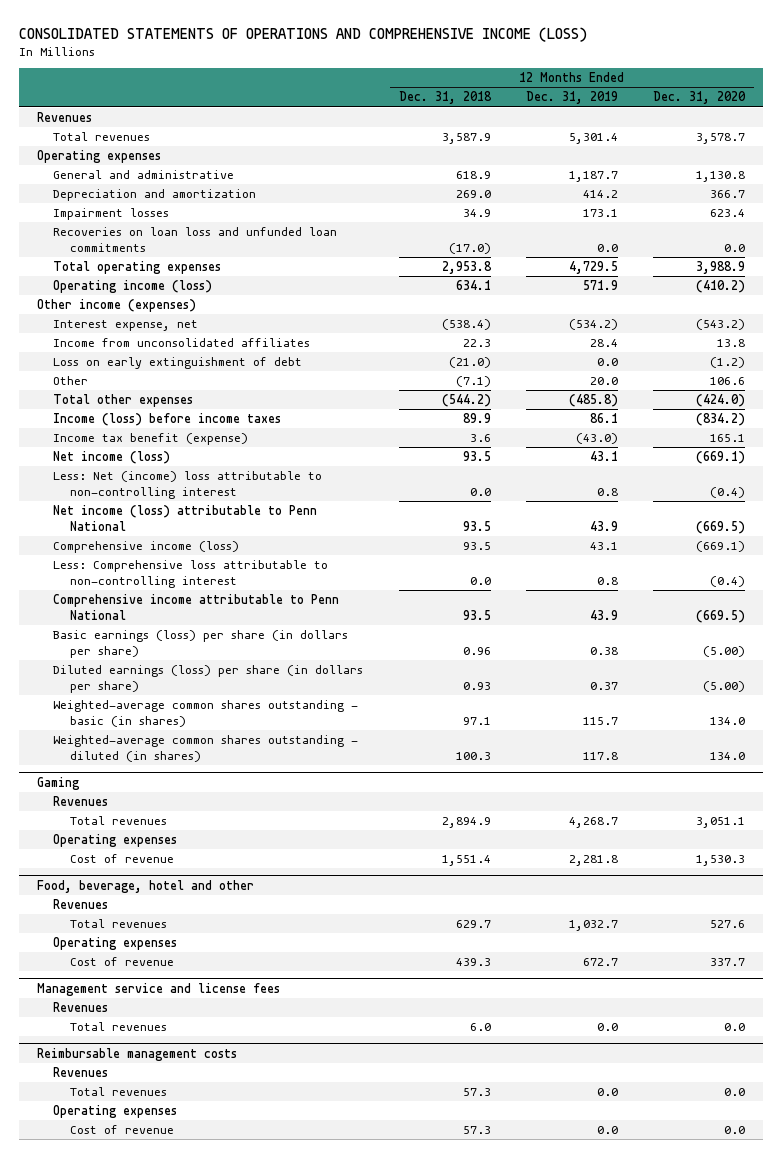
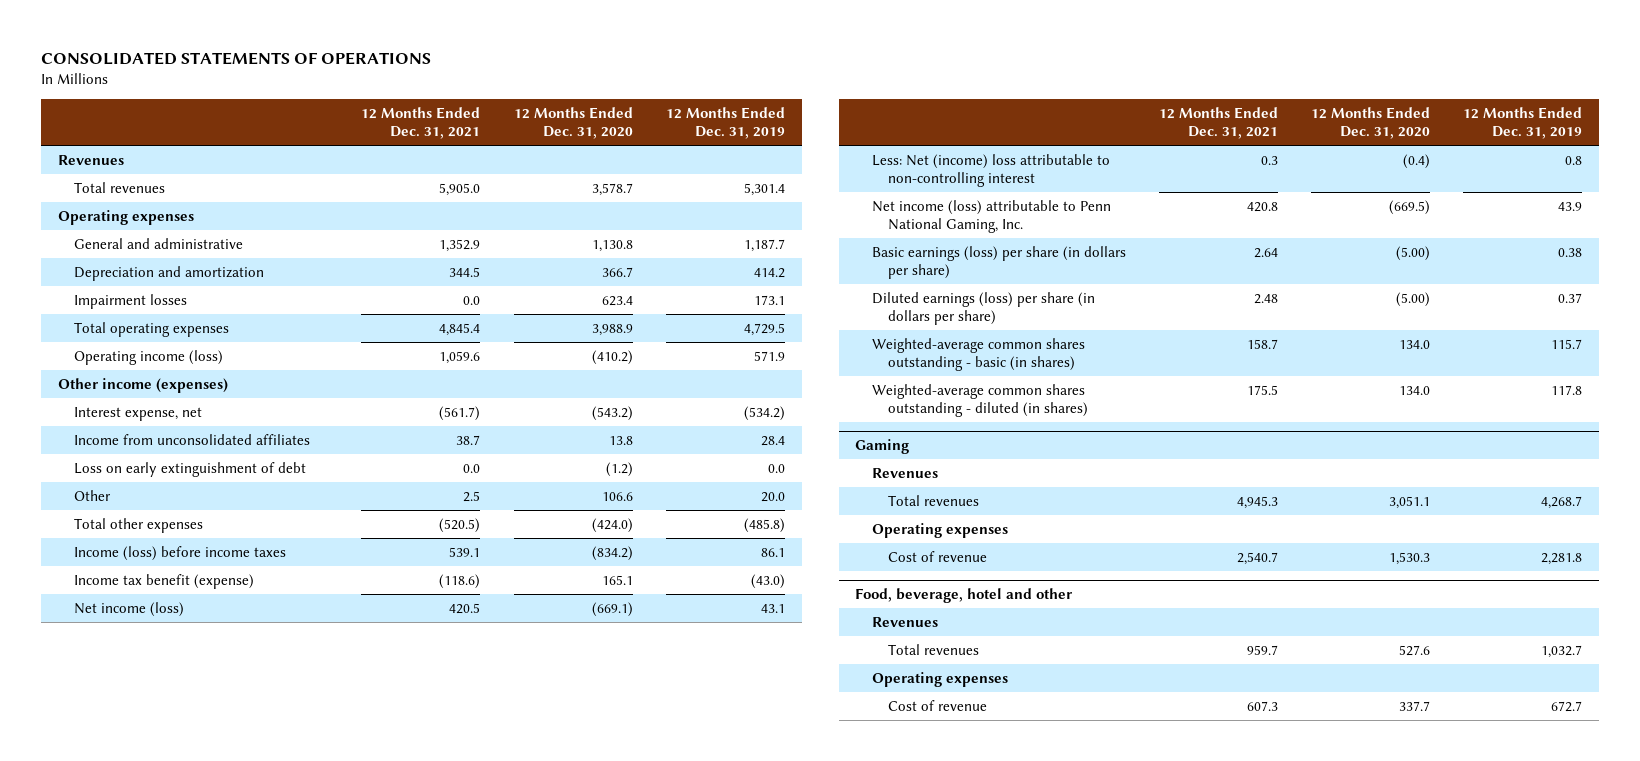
- CONSOLIDATED STATEMENTS OF OPERATIONS AND COMPREHENSIVE INCOME (LOSS)
+ CONSOLIDATED STATEMENTS OF OPERATIONS
- | 12 Months Ended Dec. 31, 2018 | 12 Months Ended Dec. 31, 2019 | 12 Months Ended Dec. 31, 2020
+ | 12 Months Ended Dec. 31, 2021 | 12 Months Ended Dec. 31, 2020 | 12 Months Ended Dec. 31, 2019
- Recoveries on loan loss and unfunded loan commitments | (17.0) | 0.0 | 0.0
- Net income (loss) attributable to Penn National | 93.5 | 43.9 | (669.5)
- Comprehensive income (loss) | 93.5 | 43.1 | (669.1)
- Less: Comprehensive loss attributable to non-controlling interest | 0.0 | 0.8 | (0.4)
- Comprehensive income attributable to Penn National | 93.5 | 43.9 | (669.5)
+ Net income (loss) attributable to Penn National Gaming, Inc. | 420.8 | (669.5) | 43.9
- Management service and license fees
- Revenues
- Total revenues | 6.0 | 0.0 | 0.0
- Reimbursable management costs
- Revenues
- Total revenues | 57.3 | 0.0 | 0.0
- Operating expenses
- Cost of revenue | 57.3 | 0.0 | 0.0

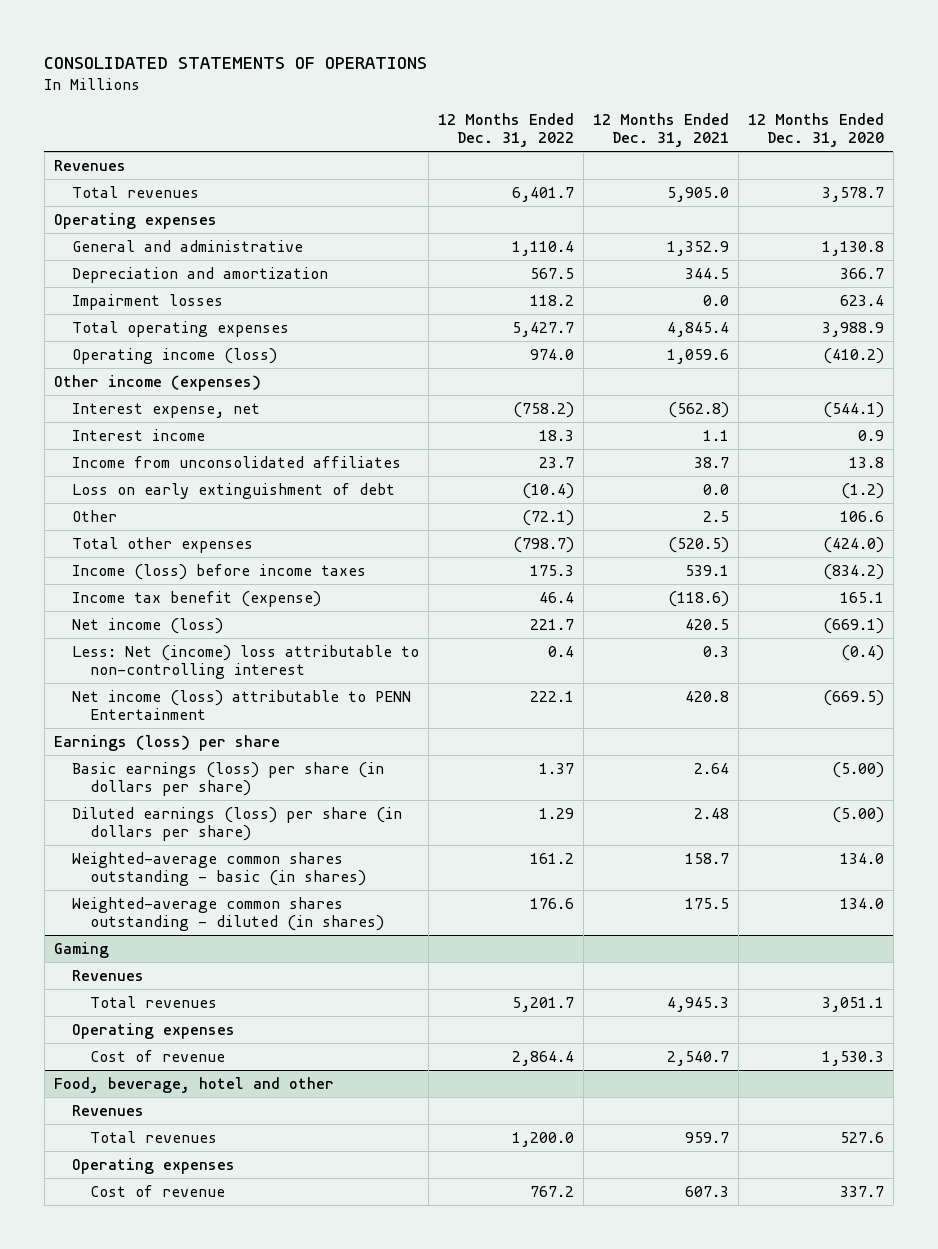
- | 12 Months Ended Dec. 31, 2021 | 12 Months Ended Dec. 31, 2020 | 12 Months Ended Dec. 31, 2019
+ | 12 Months Ended Dec. 31, 2022 | 12 Months Ended Dec. 31, 2021 | 12 Months Ended Dec. 31, 2020
- Interest expense, net | (561.7) | (543.2) | (534.2)
+ Interest expense, net | (758.2) | (562.8) | (544.1)
+ Interest income | 18.3 | 1.1 | 0.9
- Net income (loss) attributable to Penn National Gaming, Inc. | 420.8 | (669.5) | 43.9
+ Net income (loss) attributable to PENN Entertainment | 222.1 | 420.8 | (669.5)
+ Earnings (loss) per share

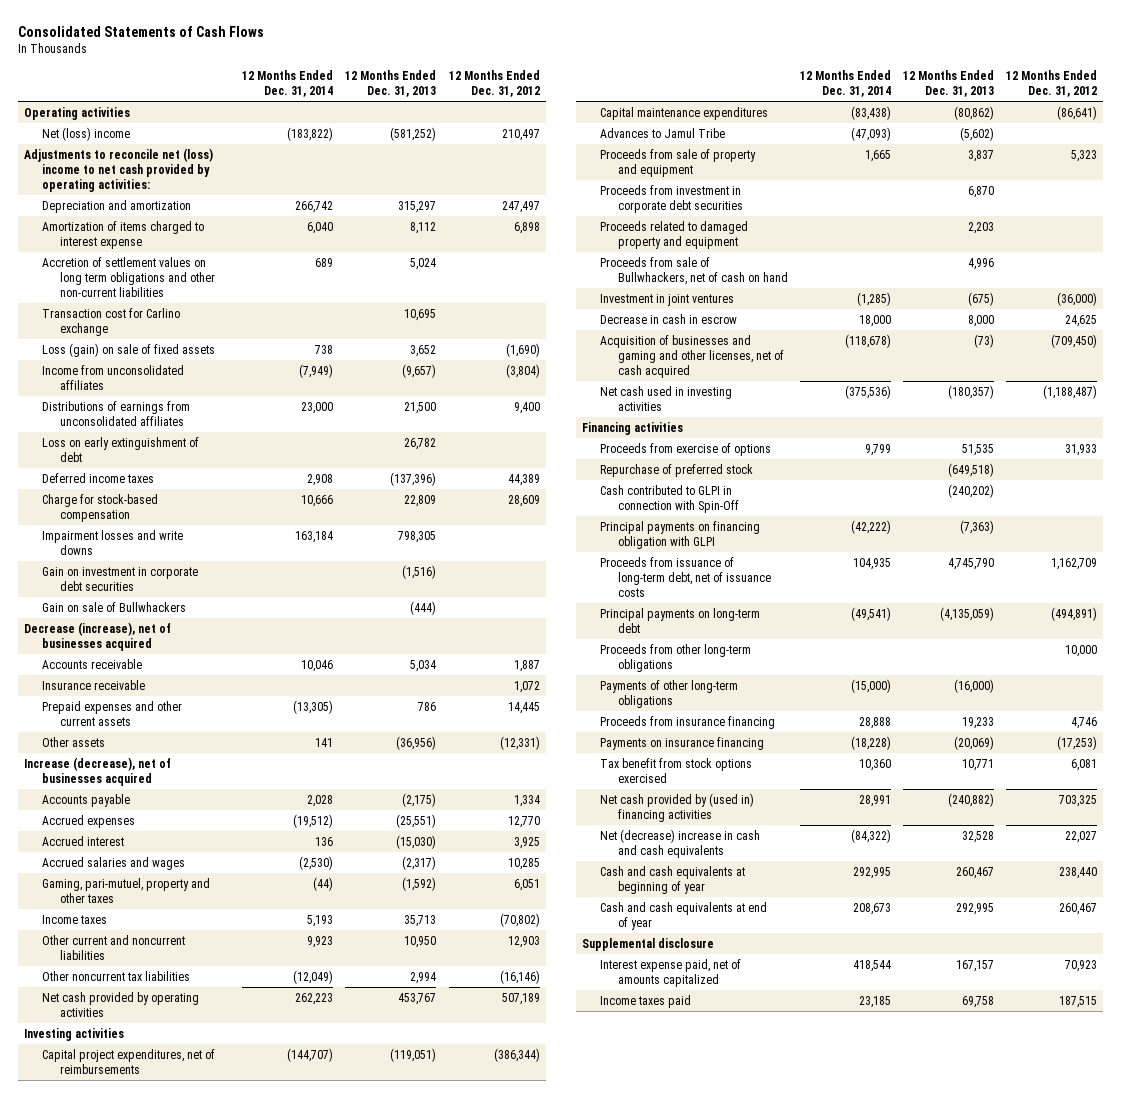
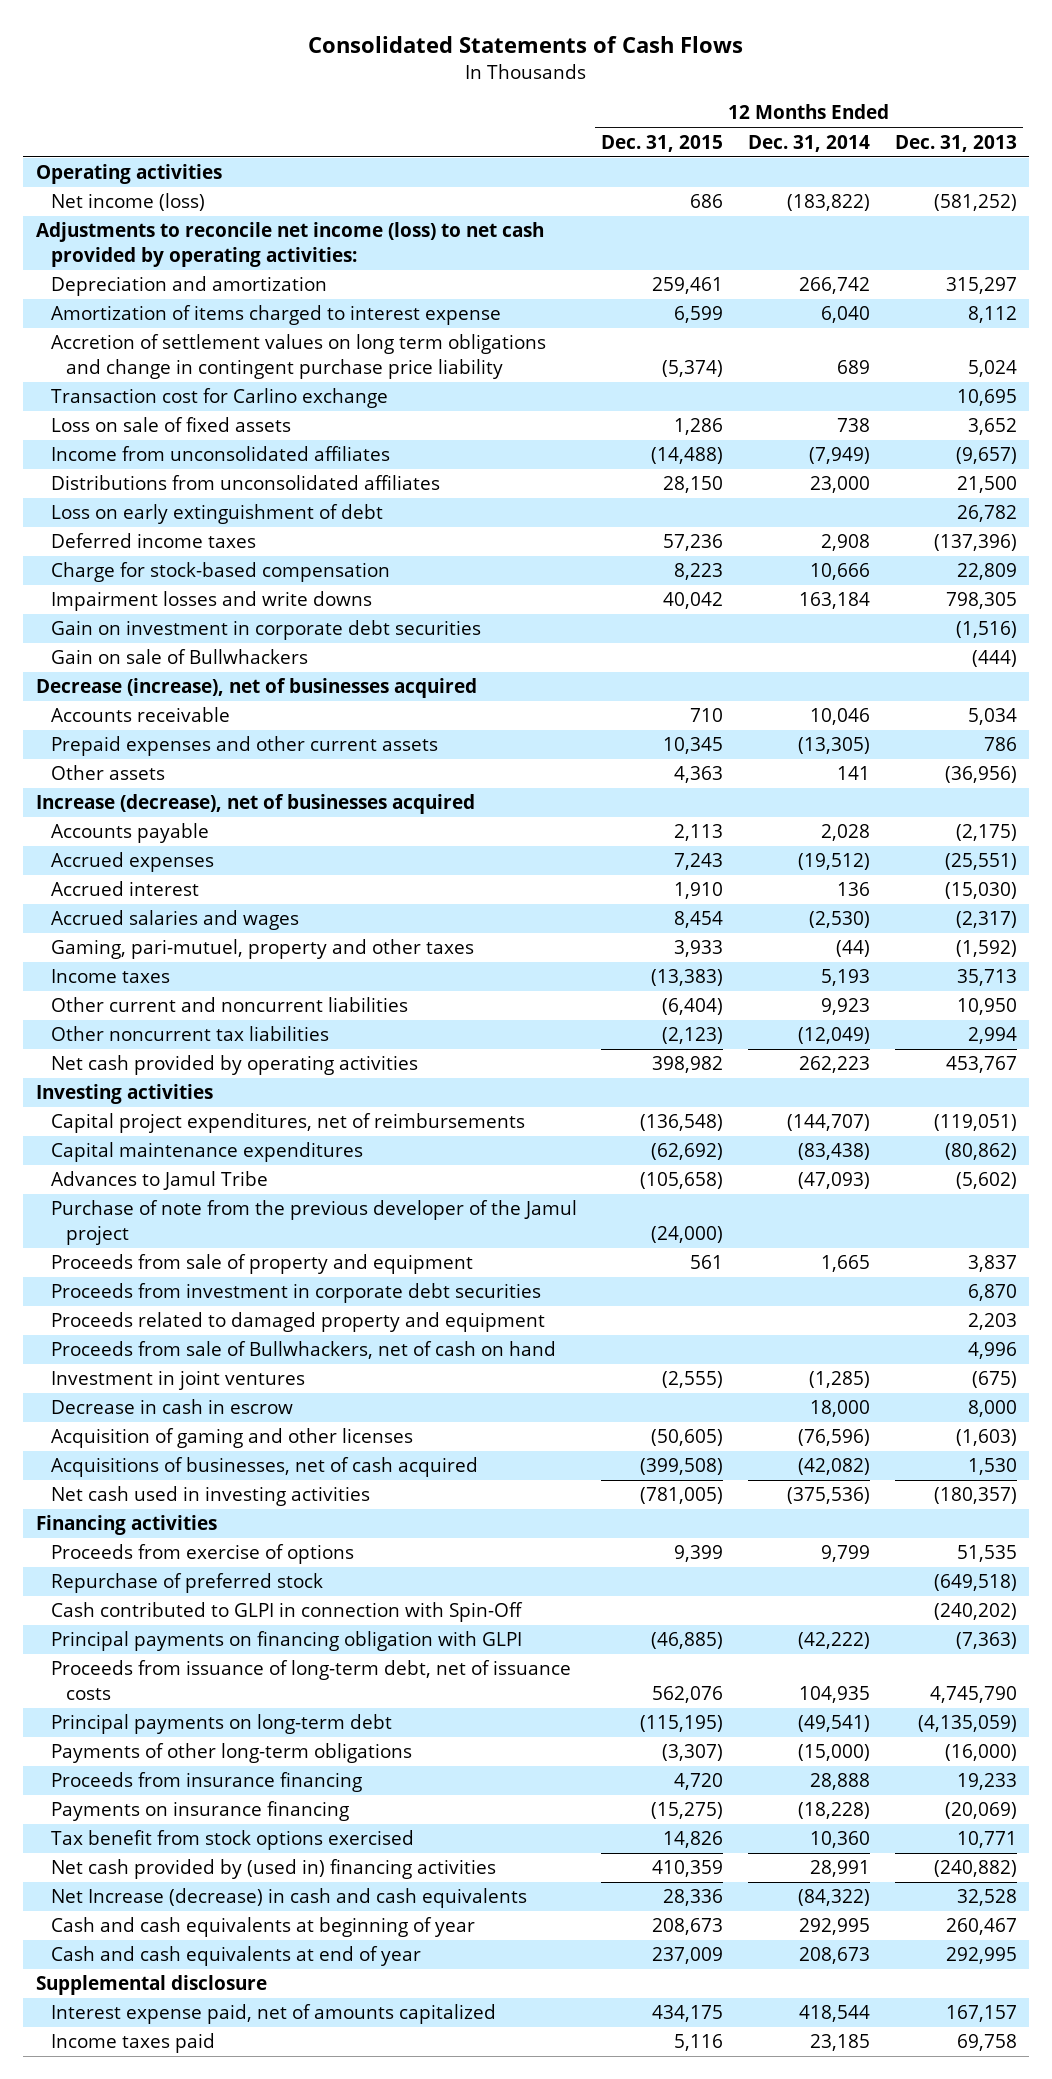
- | 12 Months Ended Dec. 31, 2014 | 12 Months Ended Dec. 31, 2013 | 12 Months Ended Dec. 31, 2012
+ | 12 Months Ended Dec. 31, 2015 | 12 Months Ended Dec. 31, 2014 | 12 Months Ended Dec. 31, 2013
- Net (loss) income | (183,822) | (581,252) | 210,497
- Adjustments to reconcile net (loss) income to net cash provided by operating activities:
+ Net income (loss) | 686 | (183,822) | (581,252)
+ Adjustments to reconcile net income (loss) to net cash provided by operating activities:
- Accretion of settlement values on long term obligations and other non-current liabilities | 689 | 5,024 |
+ Accretion of settlement values on long term obligations and change in contingent purchase price liability | (5,374) | 689 | 5,024
- Loss (gain) on sale of fixed assets | 738 | 3,652 | (1,690)
+ Loss on sale of fixed assets | 1,286 | 738 | 3,652
- Distributions of earnings from unconsolidated affiliates | 23,000 | 21,500 | 9,400
+ Distributions from unconsolidated affiliates | 28,150 | 23,000 | 21,500
- Insurance receivable | | | 1,072
+ Purchase of note from the previous developer of the Jamul project | (24,000) | |
- Acquisition of businesses and gaming and other licenses, net of cash acquired | (118,678) | (73) | (709,450)
+ Acquisition of gaming and other licenses | (50,605) | (76,596) | (1,603)
+ Acquisitions of businesses, net of cash acquired | (399,508) | (42,082) | 1,530
- Proceeds from other long-term obligations | | | 10,000
- Net (decrease) increase in cash and cash equivalents | (84,322) | 32,528 | 22,027
+ Net Increase (decrease) in cash and cash equivalents | 28,336 | (84,322) | 32,528

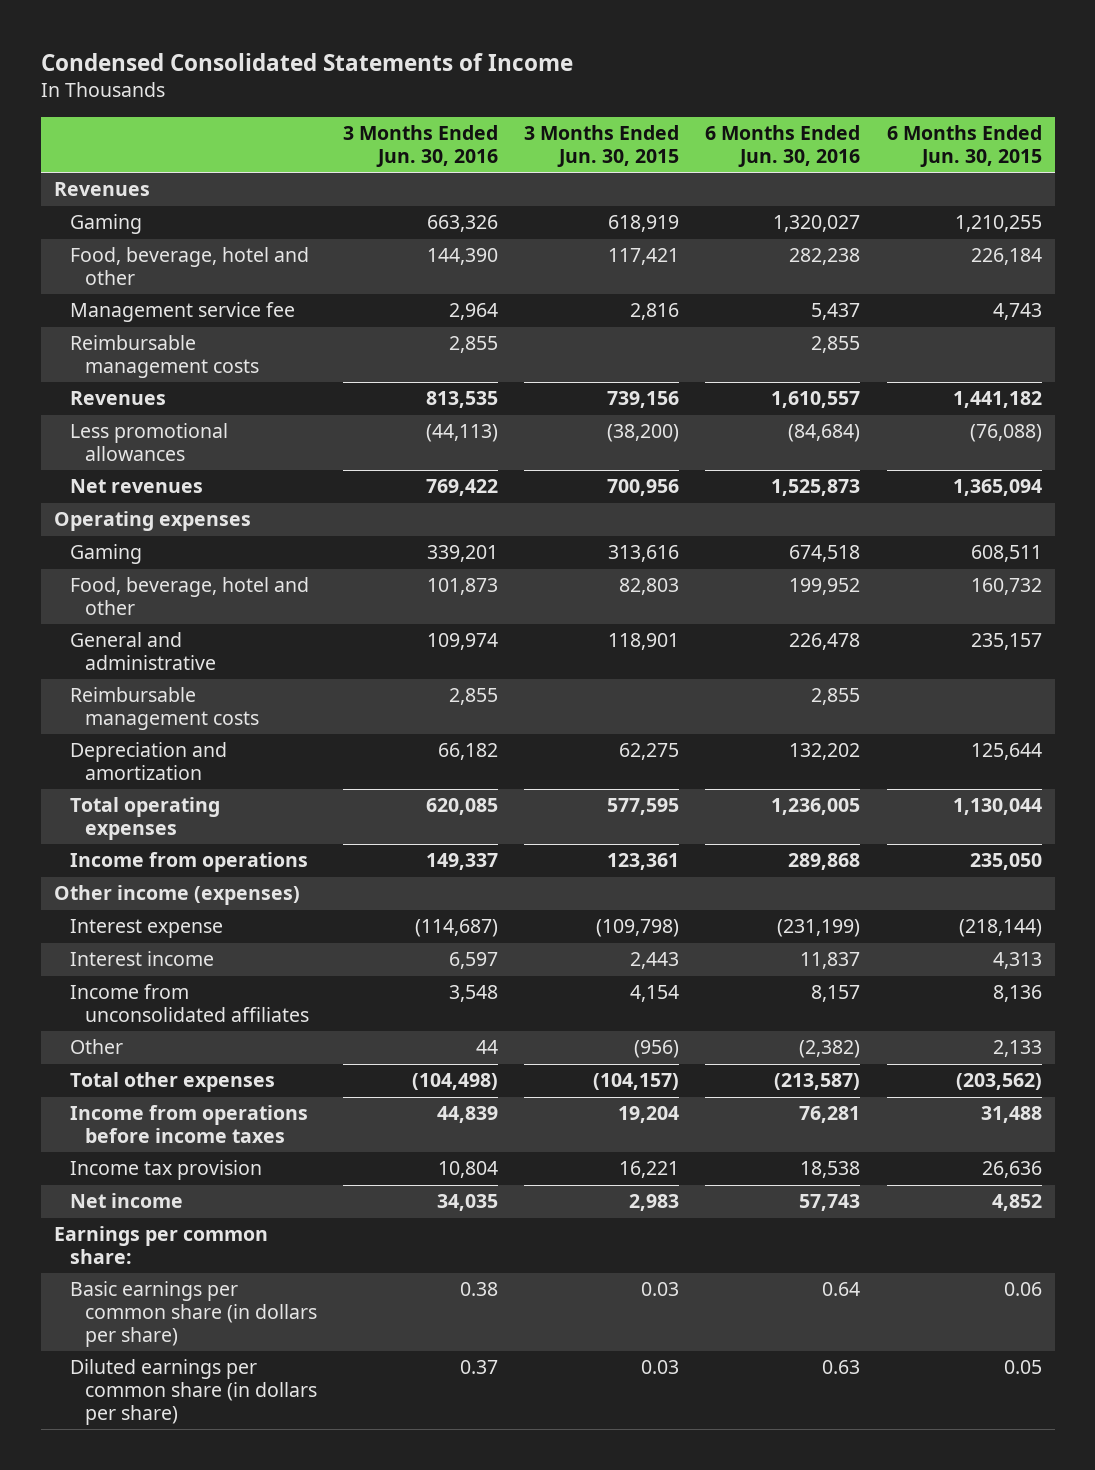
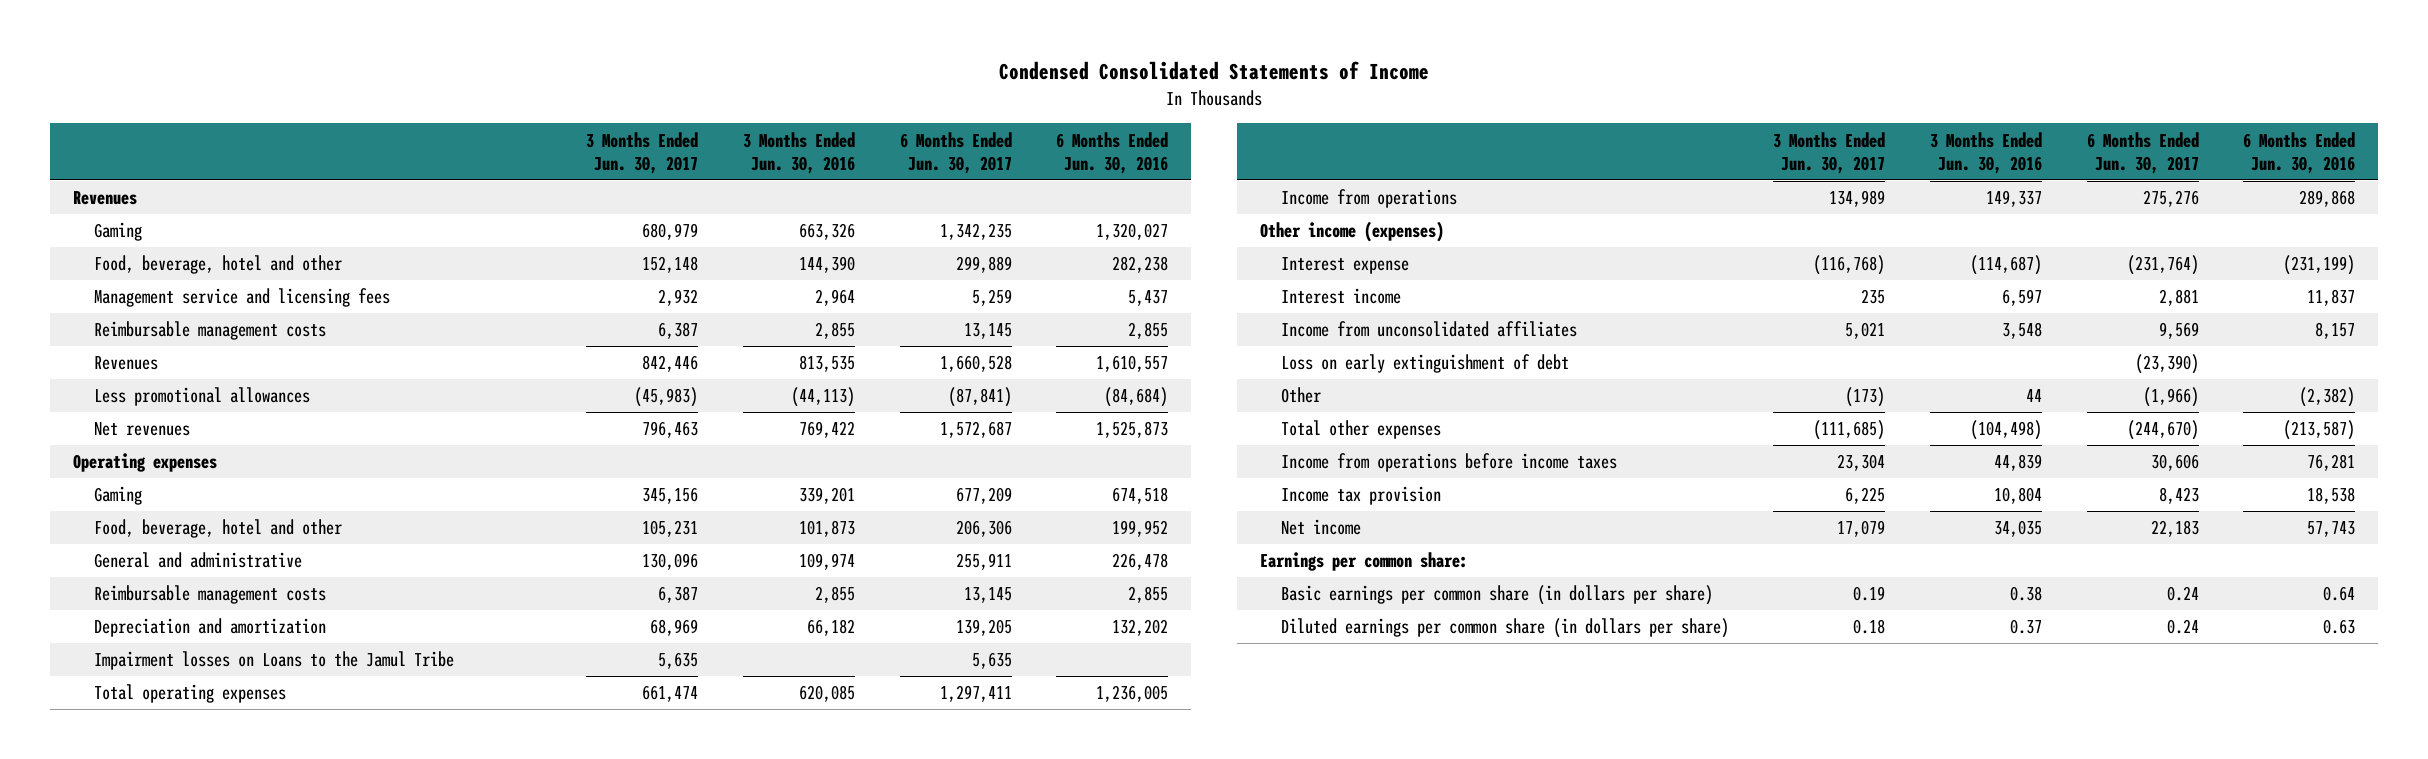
- | 3 Months Ended Jun. 30, 2016 | 3 Months Ended Jun. 30, 2015 | 6 Months Ended Jun. 30, 2016 | 6 Months Ended Jun. 30, 2015
+ | 3 Months Ended Jun. 30, 2017 | 3 Months Ended Jun. 30, 2016 | 6 Months Ended Jun. 30, 2017 | 6 Months Ended Jun. 30, 2016
- Management service fee | 2,964 | 2,816 | 5,437 | 4,743
+ Management service and licensing fees | 2,932 | 2,964 | 5,259 | 5,437
+ Impairment losses on Loans to the Jamul Tribe | 5,635 | | 5,635 |
+ Loss on early extinguishment of debt | | | (23,390) |

